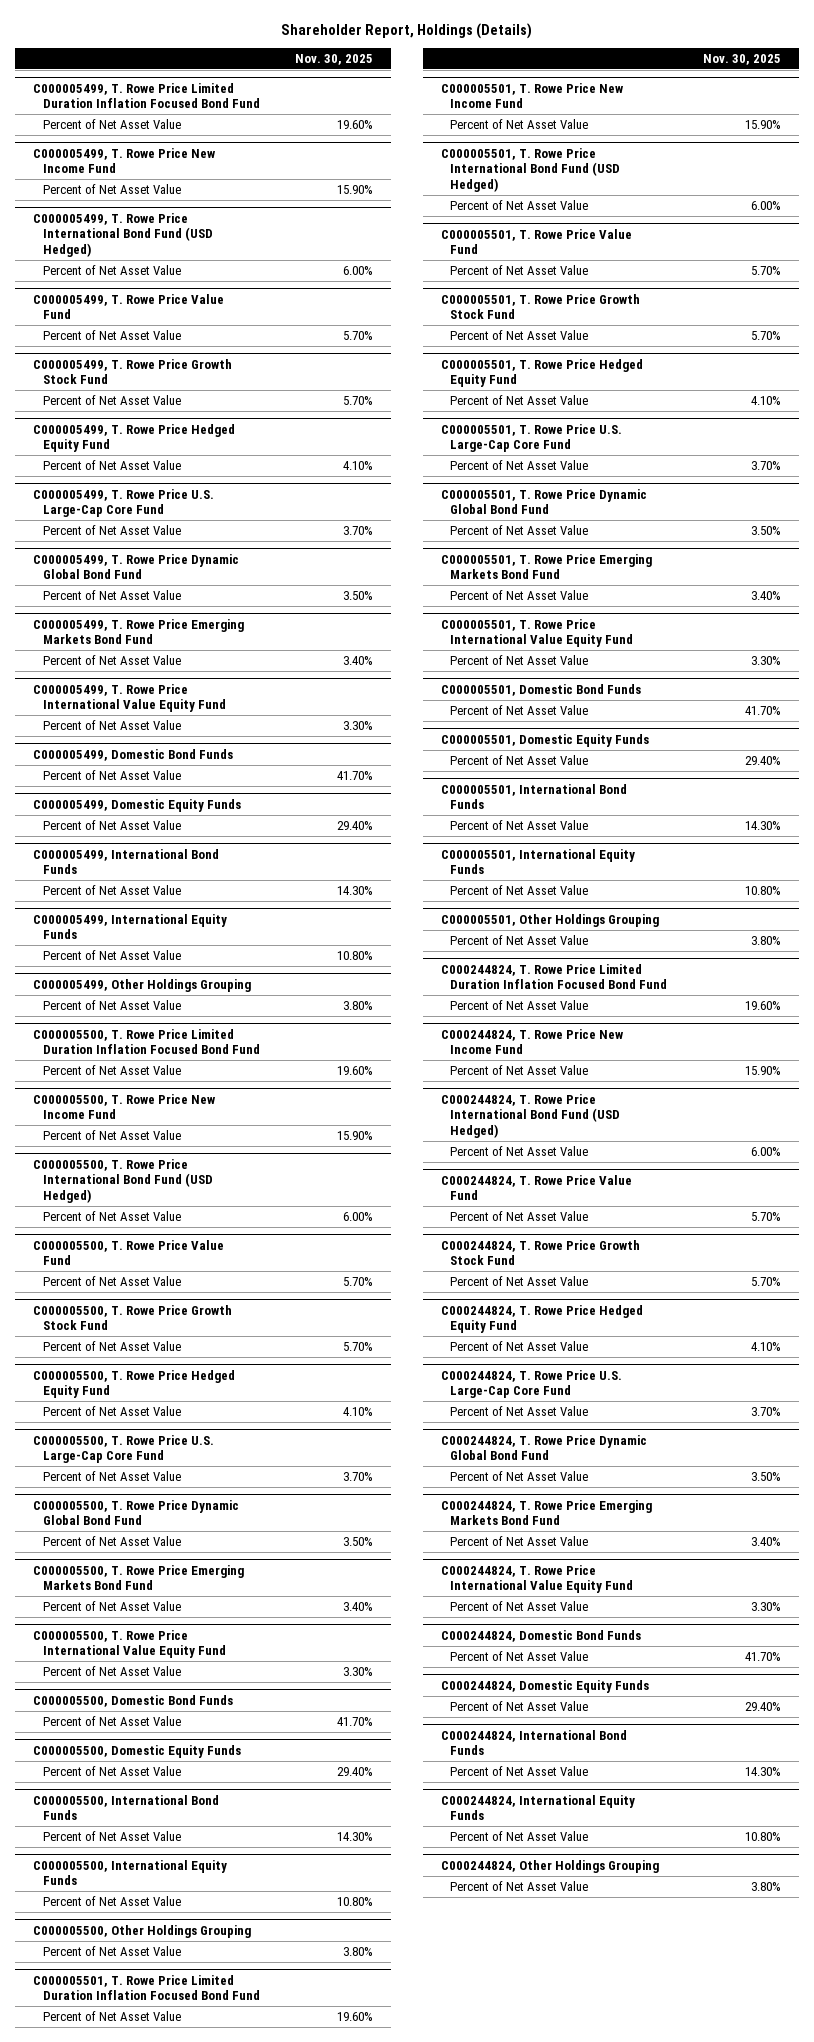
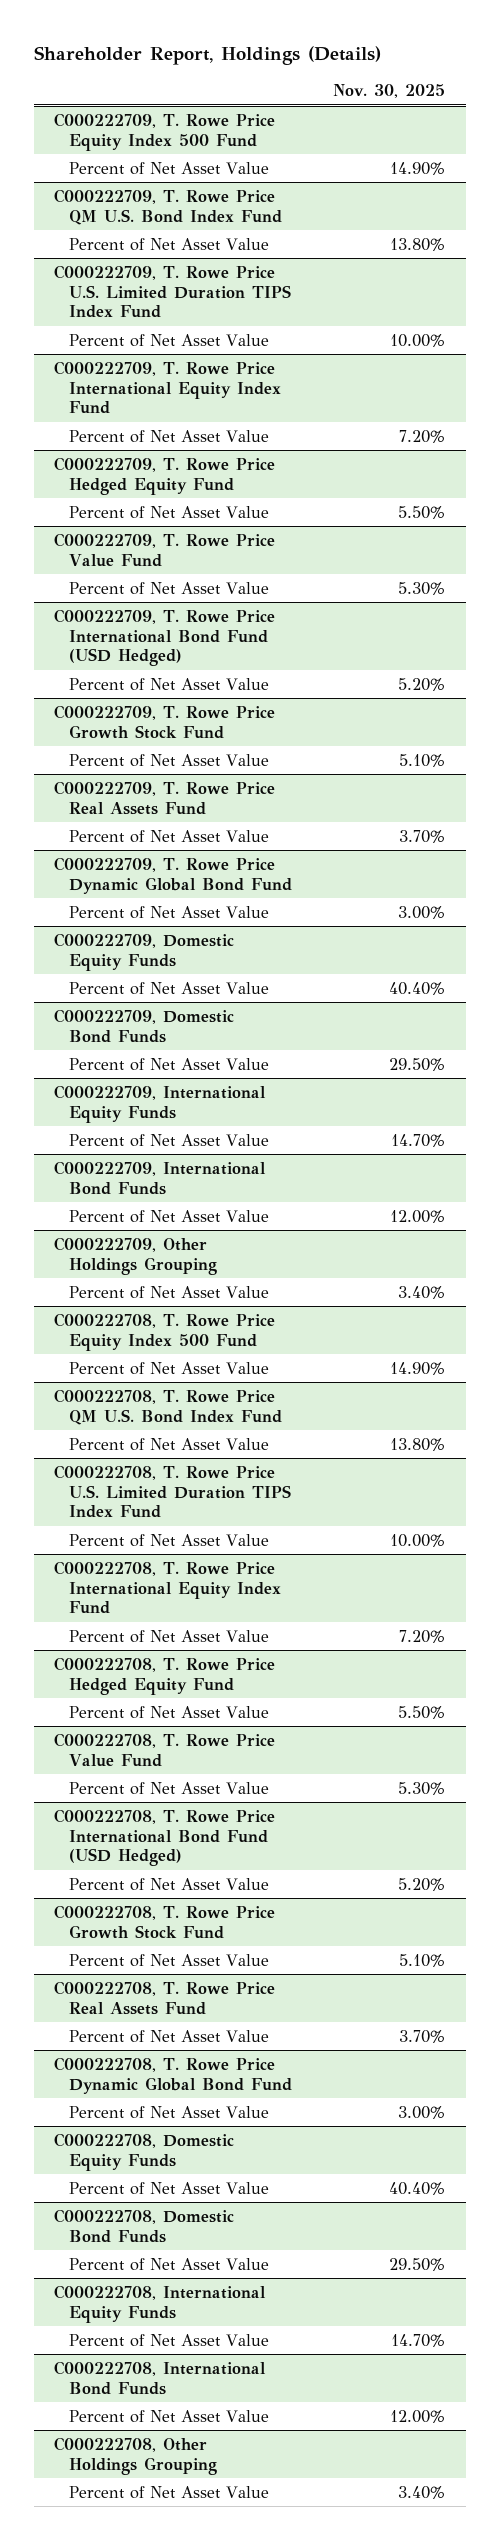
- C000005499, T. Rowe Price Limited Duration Inflation Focused Bond Fund
- Percent of Net Asset Value | 19.60%
- C000005499, T. Rowe Price New Income Fund
- Percent of Net Asset Value | 15.90%
- C000005499, T. Rowe Price International Bond Fund (USD Hedged)
- Percent of Net Asset Value | 6.00%
- C000005499, T. Rowe Price Value Fund
- Percent of Net Asset Value | 5.70%
- C000005499, T. Rowe Price Growth Stock Fund
- Percent of Net Asset Value | 5.70%
- C000005499, T. Rowe Price Hedged Equity Fund
- Percent of Net Asset Value | 4.10%
- C000005499, T. Rowe Price U.S. Large-Cap Core Fund
- Percent of Net Asset Value | 3.70%
- C000005499, T. Rowe Price Dynamic Global Bond Fund
- Percent of Net Asset Value | 3.50%
- C000005499, T. Rowe Price Emerging Markets Bond Fund
- Percent of Net Asset Value | 3.40%
- C000005499, T. Rowe Price International Value Equity Fund
- Percent of Net Asset Value | 3.30%
- C000005499, Domestic Bond Funds
- Percent of Net Asset Value | 41.70%
- C000005499, Domestic Equity Funds
- Percent of Net Asset Value | 29.40%
- C000005499, International Bond Funds
- Percent of Net Asset Value | 14.30%
- C000005499, International Equity Funds
- Percent of Net Asset Value | 10.80%
- C000005499, Other Holdings Grouping
- Percent of Net Asset Value | 3.80%
- C000005500, T. Rowe Price Limited Duration Inflation Focused Bond Fund
- Percent of Net Asset Value | 19.60%
- C000005500, T. Rowe Price New Income Fund
- Percent of Net Asset Value | 15.90%
- C000005500, T. Rowe Price International Bond Fund (USD Hedged)
- Percent of Net Asset Value | 6.00%
- C000005500, T. Rowe Price Value Fund
- Percent of Net Asset Value | 5.70%
- C000005500, T. Rowe Price Growth Stock Fund
- Percent of Net Asset Value | 5.70%
- C000005500, T. Rowe Price Hedged Equity Fund
- Percent of Net Asset Value | 4.10%
- C000005500, T. Rowe Price U.S. Large-Cap Core Fund
- Percent of Net Asset Value | 3.70%
- C000005500, T. Rowe Price Dynamic Global Bond Fund
- Percent of Net Asset Value | 3.50%
- C000005500, T. Rowe Price Emerging Markets Bond Fund
- Percent of Net Asset Value | 3.40%
- C000005500, T. Rowe Price International Value Equity Fund
- Percent of Net Asset Value | 3.30%
- C000005500, Domestic Bond Funds
- Percent of Net Asset Value | 41.70%
- C000005500, Domestic Equity Funds
- Percent of Net Asset Value | 29.40%
- C000005500, International Bond Funds
- Percent of Net Asset Value | 14.30%
- C000005500, International Equity Funds
- Percent of Net Asset Value | 10.80%
- C000005500, Other Holdings Grouping
- Percent of Net Asset Value | 3.80%
- C000005501, T. Rowe Price Limited Duration Inflation Focused Bond Fund
- Percent of Net Asset Value | 19.60%
- C000005501, T. Rowe Price New Income Fund
- Percent of Net Asset Value | 15.90%
- C000005501, T. Rowe Price International Bond Fund (USD Hedged)
- Percent of Net Asset Value | 6.00%
- C000005501, T. Rowe Price Value Fund
- Percent of Net Asset Value | 5.70%
- C000005501, T. Rowe Price Growth Stock Fund
- Percent of Net Asset Value | 5.70%
- C000005501, T. Rowe Price Hedged Equity Fund
- Percent of Net Asset Value | 4.10%
- C000005501, T. Rowe Price U.S. Large-Cap Core Fund
+ C000222709, T. Rowe Price Equity Index 500 Fund
+ Percent of Net Asset Value | 14.90%
+ C000222709, T. Rowe Price QM U.S. Bond Index Fund
+ Percent of Net Asset Value | 13.80%
+ C000222709, T. Rowe Price U.S. Limited Duration TIPS Index Fund
+ Percent of Net Asset Value | 10.00%
+ C000222709, T. Rowe Price International Equity Index Fund
+ Percent of Net Asset Value | 7.20%
+ C000222709, T. Rowe Price Hedged Equity Fund
+ Percent of Net Asset Value | 5.50%
+ C000222709, T. Rowe Price Value Fund
+ Percent of Net Asset Value | 5.30%
+ C000222709, T. Rowe Price International Bond Fund (USD Hedged)
+ Percent of Net Asset Value | 5.20%
+ C000222709, T. Rowe Price Growth Stock Fund
+ Percent of Net Asset Value | 5.10%
+ C000222709, T. Rowe Price Real Assets Fund
- C000005501, T. Rowe Price Dynamic Global Bond Fund
- Percent of Net Asset Value | 3.50%
- C000005501, T. Rowe Price Emerging Markets Bond Fund
+ C000222709, T. Rowe Price Dynamic Global Bond Fund
+ Percent of Net Asset Value | 3.00%
+ C000222709, Domestic Equity Funds
+ Percent of Net Asset Value | 40.40%
+ C000222709, Domestic Bond Funds
+ Percent of Net Asset Value | 29.50%
+ C000222709, International Equity Funds
+ Percent of Net Asset Value | 14.70%
+ C000222709, International Bond Funds
+ Percent of Net Asset Value | 12.00%
+ C000222709, Other Holdings Grouping
- C000005501, T. Rowe Price International Value Equity Fund
- Percent of Net Asset Value | 3.30%
- C000005501, Domestic Bond Funds
- Percent of Net Asset Value | 41.70%
- C000005501, Domestic Equity Funds
- Percent of Net Asset Value | 29.40%
- C000005501, International Bond Funds
- Percent of Net Asset Value | 14.30%
- C000005501, International Equity Funds
- Percent of Net Asset Value | 10.80%
- C000005501, Other Holdings Grouping
- Percent of Net Asset Value | 3.80%
- C000244824, T. Rowe Price Limited Duration Inflation Focused Bond Fund
- Percent of Net Asset Value | 19.60%
- C000244824, T. Rowe Price New Income Fund
- Percent of Net Asset Value | 15.90%
- C000244824, T. Rowe Price International Bond Fund (USD Hedged)
- Percent of Net Asset Value | 6.00%
- C000244824, T. Rowe Price Value Fund
- Percent of Net Asset Value | 5.70%
- C000244824, T. Rowe Price Growth Stock Fund
- Percent of Net Asset Value | 5.70%
- C000244824, T. Rowe Price Hedged Equity Fund
- Percent of Net Asset Value | 4.10%
- C000244824, T. Rowe Price U.S. Large-Cap Core Fund
+ C000222708, T. Rowe Price Equity Index 500 Fund
+ Percent of Net Asset Value | 14.90%
+ C000222708, T. Rowe Price QM U.S. Bond Index Fund
+ Percent of Net Asset Value | 13.80%
+ C000222708, T. Rowe Price U.S. Limited Duration TIPS Index Fund
+ Percent of Net Asset Value | 10.00%
+ C000222708, T. Rowe Price International Equity Index Fund
+ Percent of Net Asset Value | 7.20%
+ C000222708, T. Rowe Price Hedged Equity Fund
+ Percent of Net Asset Value | 5.50%
+ C000222708, T. Rowe Price Value Fund
+ Percent of Net Asset Value | 5.30%
+ C000222708, T. Rowe Price International Bond Fund (USD Hedged)
+ Percent of Net Asset Value | 5.20%
+ C000222708, T. Rowe Price Growth Stock Fund
+ Percent of Net Asset Value | 5.10%
+ C000222708, T. Rowe Price Real Assets Fund
- C000244824, T. Rowe Price Dynamic Global Bond Fund
- Percent of Net Asset Value | 3.50%
- C000244824, T. Rowe Price Emerging Markets Bond Fund
+ C000222708, T. Rowe Price Dynamic Global Bond Fund
+ Percent of Net Asset Value | 3.00%
+ C000222708, Domestic Equity Funds
+ Percent of Net Asset Value | 40.40%
+ C000222708, Domestic Bond Funds
+ Percent of Net Asset Value | 29.50%
+ C000222708, International Equity Funds
+ Percent of Net Asset Value | 14.70%
+ C000222708, International Bond Funds
+ Percent of Net Asset Value | 12.00%
+ C000222708, Other Holdings Grouping
- C000244824, T. Rowe Price International Value Equity Fund
- Percent of Net Asset Value | 3.30%
- C000244824, Domestic Bond Funds
- Percent of Net Asset Value | 41.70%
- C000244824, Domestic Equity Funds
- Percent of Net Asset Value | 29.40%
- C000244824, International Bond Funds
- Percent of Net Asset Value | 14.30%
- C000244824, International Equity Funds
- Percent of Net Asset Value | 10.80%
- C000244824, Other Holdings Grouping
- Percent of Net Asset Value | 3.80%

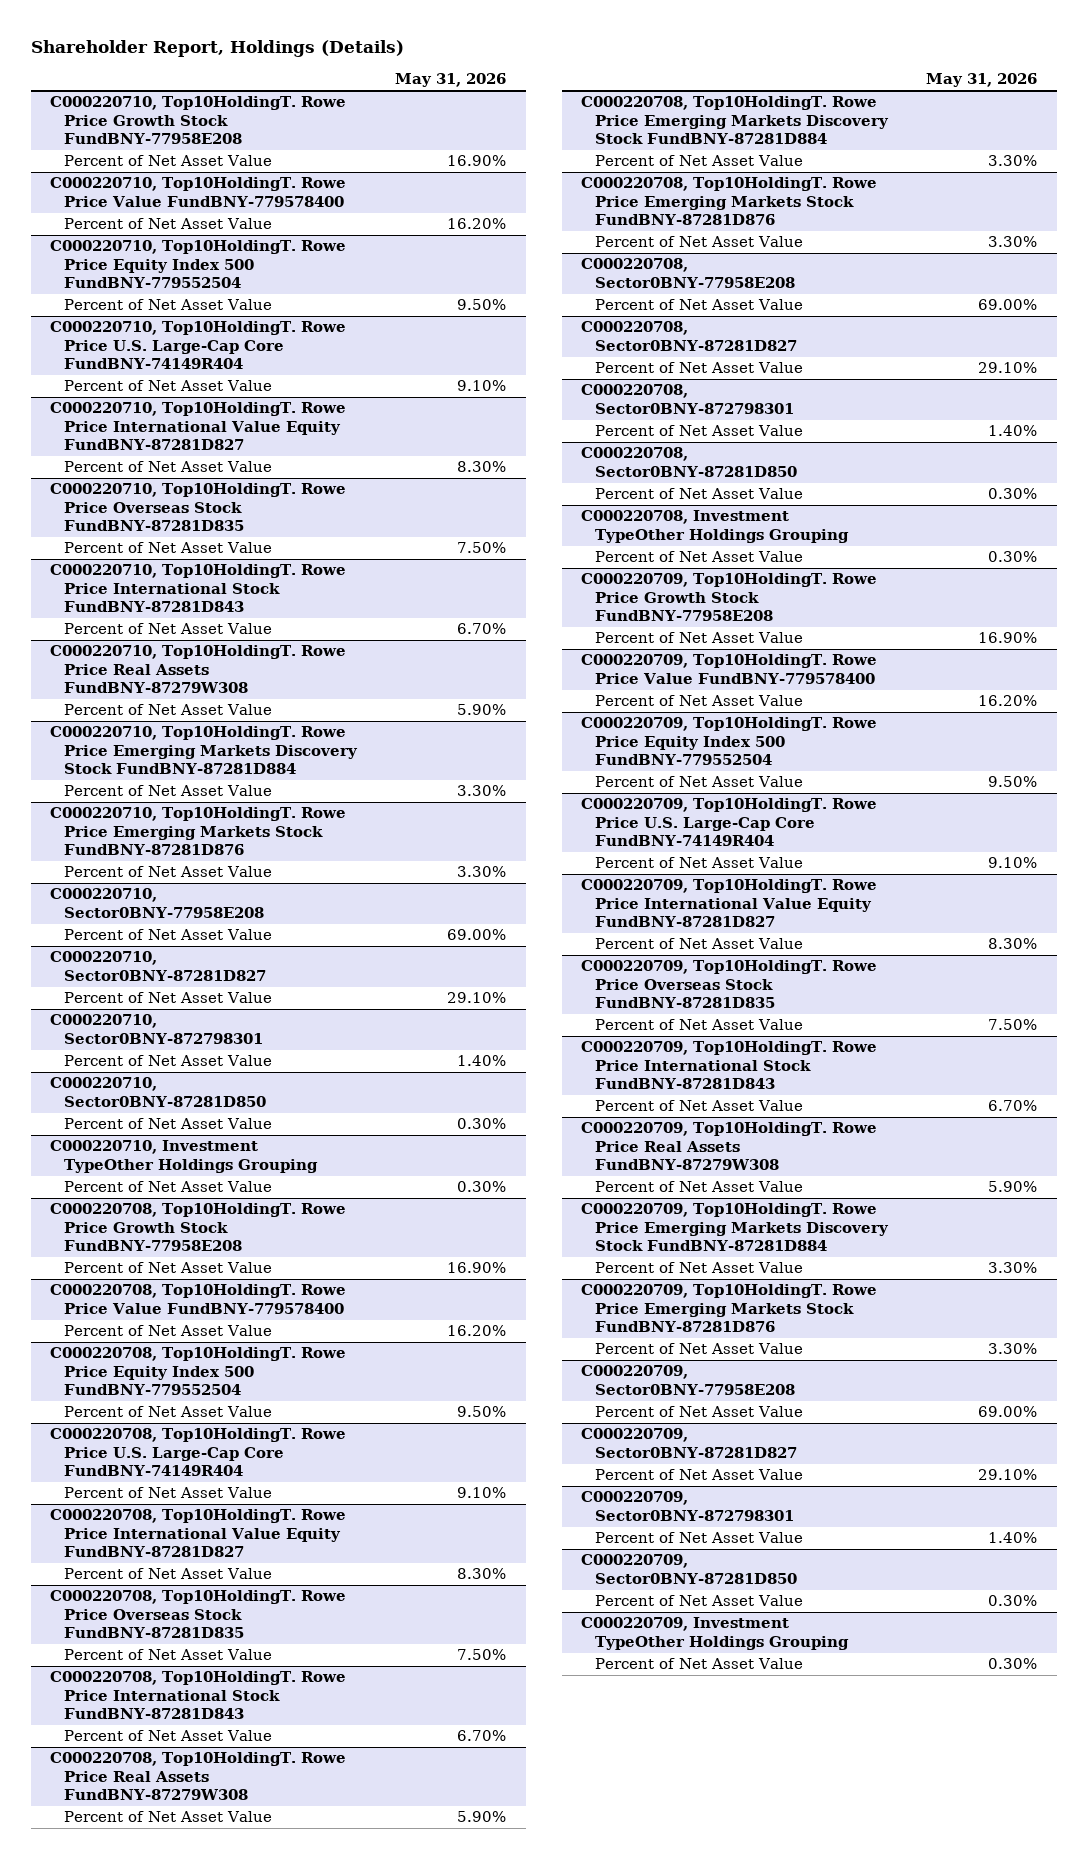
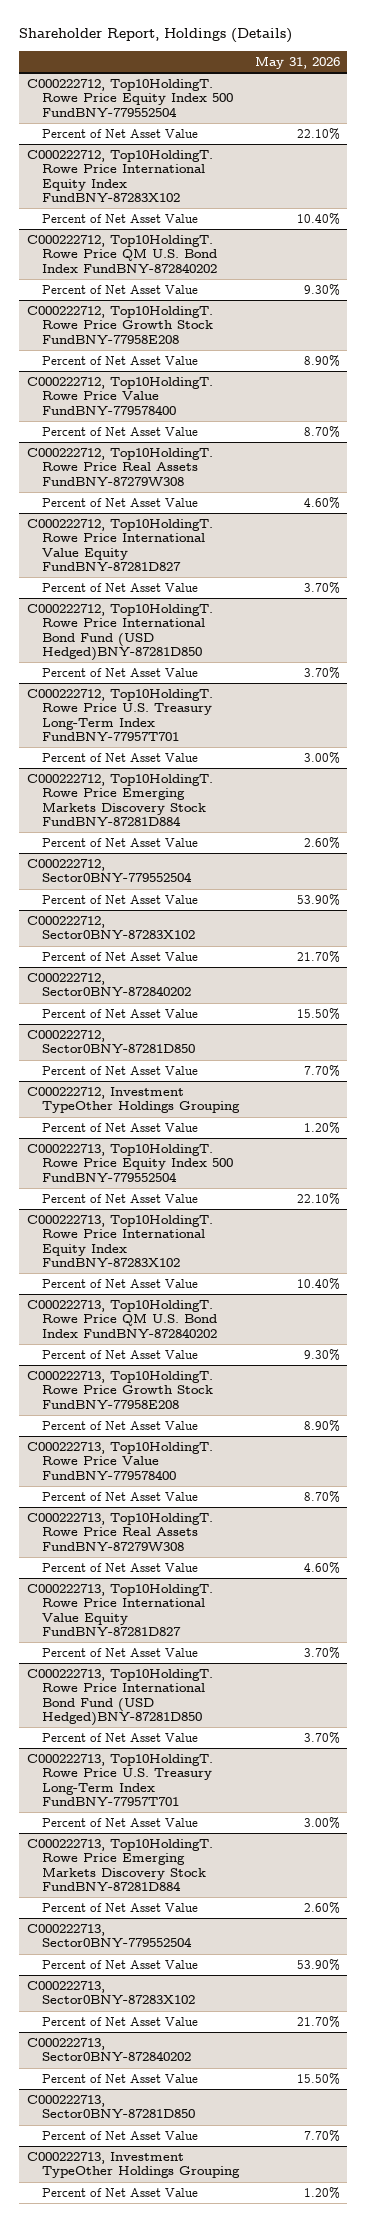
- C000220710, Top10HoldingT. Rowe Price Growth Stock FundBNY-77958E208
- Percent of Net Asset Value | 16.90%
- C000220710, Top10HoldingT. Rowe Price Value FundBNY-779578400
- Percent of Net Asset Value | 16.20%
- C000220710, Top10HoldingT. Rowe Price Equity Index 500 FundBNY-779552504
- Percent of Net Asset Value | 9.50%
- C000220710, Top10HoldingT. Rowe Price U.S. Large-Cap Core FundBNY-74149R404
- Percent of Net Asset Value | 9.10%
- C000220710, Top10HoldingT. Rowe Price International Value Equity FundBNY-87281D827
- Percent of Net Asset Value | 8.30%
- C000220710, Top10HoldingT. Rowe Price Overseas Stock FundBNY-87281D835
- Percent of Net Asset Value | 7.50%
- C000220710, Top10HoldingT. Rowe Price International Stock FundBNY-87281D843
- Percent of Net Asset Value | 6.70%
- C000220710, Top10HoldingT. Rowe Price Real Assets FundBNY-87279W308
- Percent of Net Asset Value | 5.90%
- C000220710, Top10HoldingT. Rowe Price Emerging Markets Discovery Stock FundBNY-87281D884
- Percent of Net Asset Value | 3.30%
- C000220710, Top10HoldingT. Rowe Price Emerging Markets Stock FundBNY-87281D876
- Percent of Net Asset Value | 3.30%
- C000220710, Sector0BNY-77958E208
- Percent of Net Asset Value | 69.00%
- C000220710, Sector0BNY-87281D827
- Percent of Net Asset Value | 29.10%
- C000220710, Sector0BNY-872798301
- Percent of Net Asset Value | 1.40%
- C000220710, Sector0BNY-87281D850
- Percent of Net Asset Value | 0.30%
- C000220710, Investment TypeOther Holdings Grouping
- Percent of Net Asset Value | 0.30%
- C000220708, Top10HoldingT. Rowe Price Growth Stock FundBNY-77958E208
- Percent of Net Asset Value | 16.90%
- C000220708, Top10HoldingT. Rowe Price Value FundBNY-779578400
- Percent of Net Asset Value | 16.20%
- C000220708, Top10HoldingT. Rowe Price Equity Index 500 FundBNY-779552504
- Percent of Net Asset Value | 9.50%
- C000220708, Top10HoldingT. Rowe Price U.S. Large-Cap Core FundBNY-74149R404
- Percent of Net Asset Value | 9.10%
- C000220708, Top10HoldingT. Rowe Price International Value Equity FundBNY-87281D827
- Percent of Net Asset Value | 8.30%
- C000220708, Top10HoldingT. Rowe Price Overseas Stock FundBNY-87281D835
- Percent of Net Asset Value | 7.50%
- C000220708, Top10HoldingT. Rowe Price International Stock FundBNY-87281D843
- Percent of Net Asset Value | 6.70%
- C000220708, Top10HoldingT. Rowe Price Real Assets FundBNY-87279W308
- Percent of Net Asset Value | 5.90%
- C000220708, Top10HoldingT. Rowe Price Emerging Markets Discovery Stock FundBNY-87281D884
- Percent of Net Asset Value | 3.30%
- C000220708, Top10HoldingT. Rowe Price Emerging Markets Stock FundBNY-87281D876
- Percent of Net Asset Value | 3.30%
- C000220708, Sector0BNY-77958E208
- Percent of Net Asset Value | 69.00%
- C000220708, Sector0BNY-87281D827
- Percent of Net Asset Value | 29.10%
- C000220708, Sector0BNY-872798301
- Percent of Net Asset Value | 1.40%
- C000220708, Sector0BNY-87281D850
- Percent of Net Asset Value | 0.30%
- C000220708, Investment TypeOther Holdings Grouping
- Percent of Net Asset Value | 0.30%
- C000220709, Top10HoldingT. Rowe Price Growth Stock FundBNY-77958E208
- Percent of Net Asset Value | 16.90%
- C000220709, Top10HoldingT. Rowe Price Value FundBNY-779578400
- Percent of Net Asset Value | 16.20%
- C000220709, Top10HoldingT. Rowe Price Equity Index 500 FundBNY-779552504
- Percent of Net Asset Value | 9.50%
- C000220709, Top10HoldingT. Rowe Price U.S. Large-Cap Core FundBNY-74149R404
- Percent of Net Asset Value | 9.10%
- C000220709, Top10HoldingT. Rowe Price International Value Equity FundBNY-87281D827
- Percent of Net Asset Value | 8.30%
- C000220709, Top10HoldingT. Rowe Price Overseas Stock FundBNY-87281D835
- Percent of Net Asset Value | 7.50%
- C000220709, Top10HoldingT. Rowe Price International Stock FundBNY-87281D843
- Percent of Net Asset Value | 6.70%
- C000220709, Top10HoldingT. Rowe Price Real Assets FundBNY-87279W308
- Percent of Net Asset Value | 5.90%
- C000220709, Top10HoldingT. Rowe Price Emerging Markets Discovery Stock FundBNY-87281D884
- Percent of Net Asset Value | 3.30%
- C000220709, Top10HoldingT. Rowe Price Emerging Markets Stock FundBNY-87281D876
- Percent of Net Asset Value | 3.30%
- C000220709, Sector0BNY-77958E208
- Percent of Net Asset Value | 69.00%
- C000220709, Sector0BNY-87281D827
- Percent of Net Asset Value | 29.10%
- C000220709, Sector0BNY-872798301
- Percent of Net Asset Value | 1.40%
- C000220709, Sector0BNY-87281D850
- Percent of Net Asset Value | 0.30%
- C000220709, Investment TypeOther Holdings Grouping
- Percent of Net Asset Value | 0.30%
+ C000222712, Top10HoldingT. Rowe Price Equity Index 500 FundBNY-779552504
+ Percent of Net Asset Value | 22.10%
+ C000222712, Top10HoldingT. Rowe Price International Equity Index FundBNY-87283X102
+ Percent of Net Asset Value | 10.40%
+ C000222712, Top10HoldingT. Rowe Price QM U.S. Bond Index FundBNY-872840202
+ Percent of Net Asset Value | 9.30%
+ C000222712, Top10HoldingT. Rowe Price Growth Stock FundBNY-77958E208
+ Percent of Net Asset Value | 8.90%
+ C000222712, Top10HoldingT. Rowe Price Value FundBNY-779578400
+ Percent of Net Asset Value | 8.70%
+ C000222712, Top10HoldingT. Rowe Price Real Assets FundBNY-87279W308
+ Percent of Net Asset Value | 4.60%
+ C000222712, Top10HoldingT. Rowe Price International Value Equity FundBNY-87281D827
+ Percent of Net Asset Value | 3.70%
+ C000222712, Top10HoldingT. Rowe Price International Bond Fund (USD Hedged)BNY-87281D850
+ Percent of Net Asset Value | 3.70%
+ C000222712, Top10HoldingT. Rowe Price U.S. Treasury Long-Term Index FundBNY-77957T701
+ Percent of Net Asset Value | 3.00%
+ C000222712, Top10HoldingT. Rowe Price Emerging Markets Discovery Stock FundBNY-87281D884
+ Percent of Net Asset Value | 2.60%
+ C000222712, Sector0BNY-779552504
+ Percent of Net Asset Value | 53.90%
+ C000222712, Sector0BNY-87283X102
+ Percent of Net Asset Value | 21.70%
+ C000222712, Sector0BNY-872840202
+ Percent of Net Asset Value | 15.50%
+ C000222712, Sector0BNY-87281D850
+ Percent of Net Asset Value | 7.70%
+ C000222712, Investment TypeOther Holdings Grouping
+ Percent of Net Asset Value | 1.20%
+ C000222713, Top10HoldingT. Rowe Price Equity Index 500 FundBNY-779552504
+ Percent of Net Asset Value | 22.10%
+ C000222713, Top10HoldingT. Rowe Price International Equity Index FundBNY-87283X102
+ Percent of Net Asset Value | 10.40%
+ C000222713, Top10HoldingT. Rowe Price QM U.S. Bond Index FundBNY-872840202
+ Percent of Net Asset Value | 9.30%
+ C000222713, Top10HoldingT. Rowe Price Growth Stock FundBNY-77958E208
+ Percent of Net Asset Value | 8.90%
+ C000222713, Top10HoldingT. Rowe Price Value FundBNY-779578400
+ Percent of Net Asset Value | 8.70%
+ C000222713, Top10HoldingT. Rowe Price Real Assets FundBNY-87279W308
+ Percent of Net Asset Value | 4.60%
+ C000222713, Top10HoldingT. Rowe Price International Value Equity FundBNY-87281D827
+ Percent of Net Asset Value | 3.70%
+ C000222713, Top10HoldingT. Rowe Price International Bond Fund (USD Hedged)BNY-87281D850
+ Percent of Net Asset Value | 3.70%
+ C000222713, Top10HoldingT. Rowe Price U.S. Treasury Long-Term Index FundBNY-77957T701
+ Percent of Net Asset Value | 3.00%
+ C000222713, Top10HoldingT. Rowe Price Emerging Markets Discovery Stock FundBNY-87281D884
+ Percent of Net Asset Value | 2.60%
+ C000222713, Sector0BNY-779552504
+ Percent of Net Asset Value | 53.90%
+ C000222713, Sector0BNY-87283X102
+ Percent of Net Asset Value | 21.70%
+ C000222713, Sector0BNY-872840202
+ Percent of Net Asset Value | 15.50%
+ C000222713, Sector0BNY-87281D850
+ Percent of Net Asset Value | 7.70%
+ C000222713, Investment TypeOther Holdings Grouping
+ Percent of Net Asset Value | 1.20%

